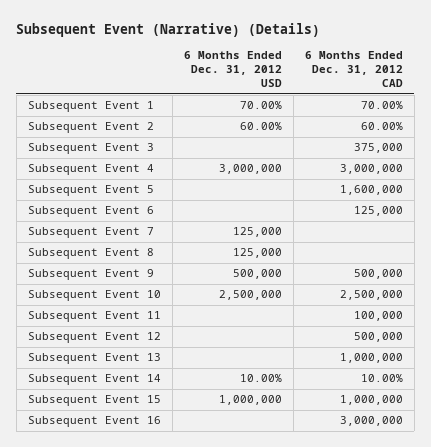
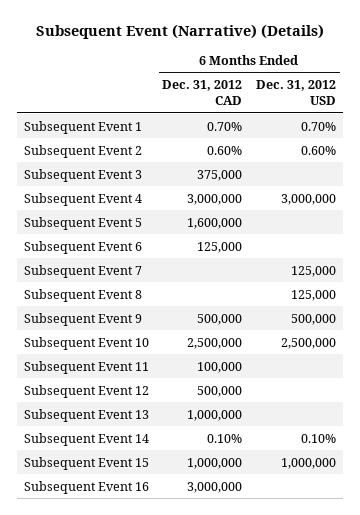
- | 6 Months Ended Dec. 31, 2012 USD | 6 Months Ended Dec. 31, 2012 CAD
+ | 6 Months Ended Dec. 31, 2012 CAD | 6 Months Ended Dec. 31, 2012 USD
- Subsequent Event 1 | 70.00% | 70.00%
- Subsequent Event 2 | 60.00% | 60.00%
+ Subsequent Event 1 | 0.70% | 0.70%
+ Subsequent Event 2 | 0.60% | 0.60%
- Subsequent Event 14 | 10.00% | 10.00%
+ Subsequent Event 14 | 0.10% | 0.10%

